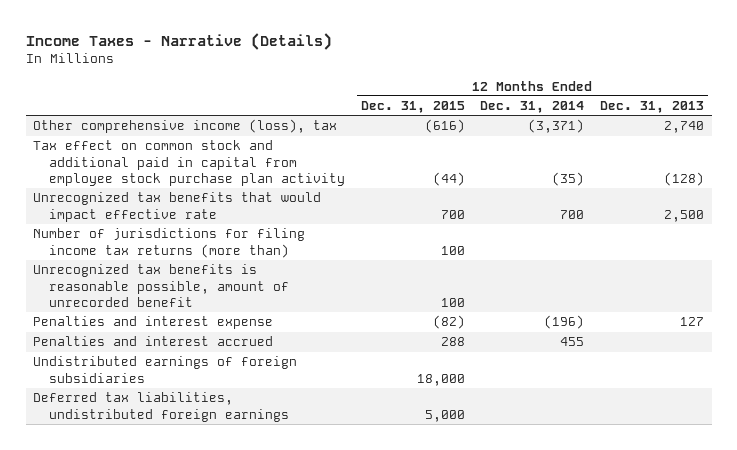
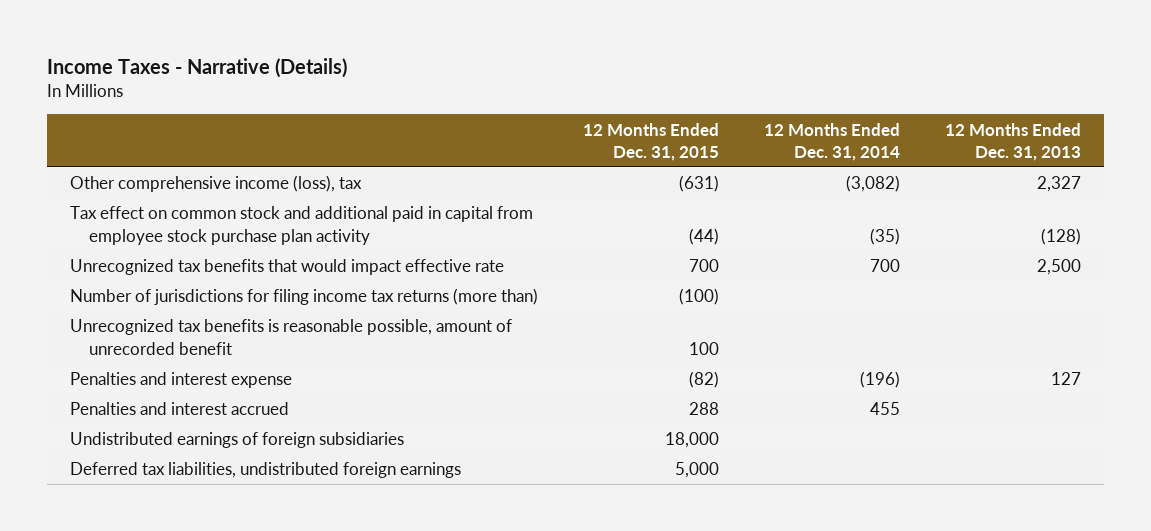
- Other comprehensive income (loss), tax | (616) | (3,371) | 2,740
+ Other comprehensive income (loss), tax | (631) | (3,082) | 2,327
- Number of jurisdictions for filing income tax returns (more than) | 100 | |
+ Number of jurisdictions for filing income tax returns (more than) | (100) | |

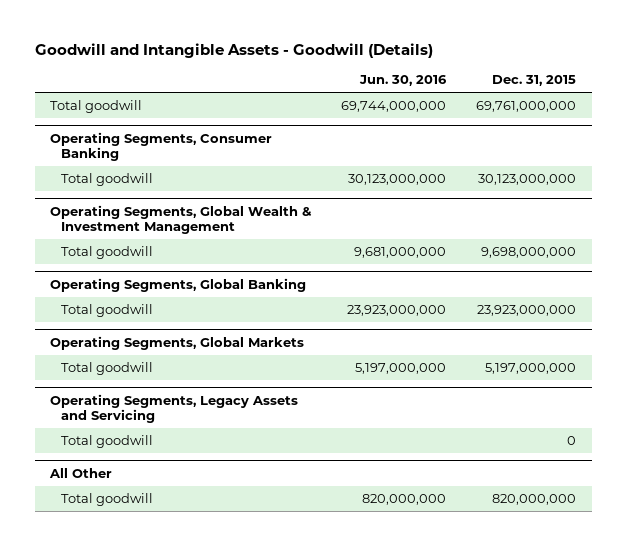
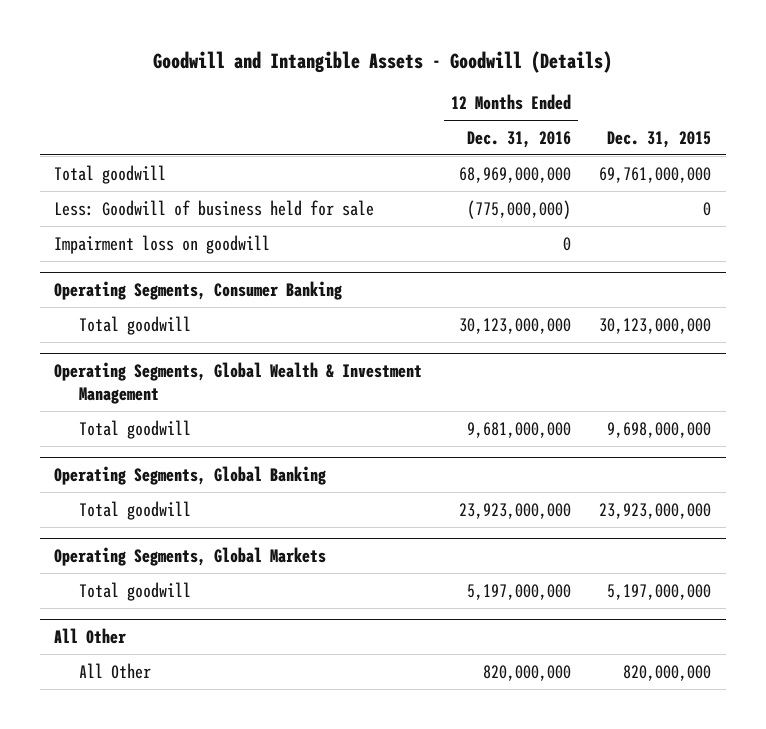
- | Jun. 30, 2016 | Dec. 31, 2015
+ | 12 Months Ended Dec. 31, 2016 | Dec. 31, 2015
+ Less: Goodwill of business held for sale | (775,000,000) | 0
+ Impairment loss on goodwill | 0 |
- Operating Segments, Legacy Assets and Servicing
- Total goodwill | | 0
@ All Other
- Total goodwill | 820,000,000 | 820,000,000
+ All Other | 820,000,000 | 820,000,000

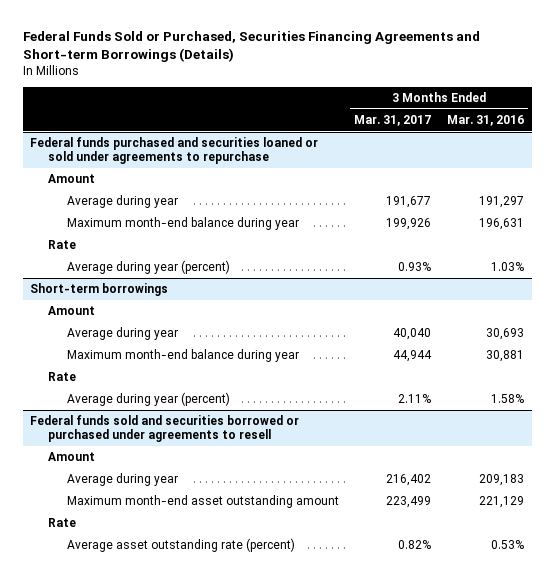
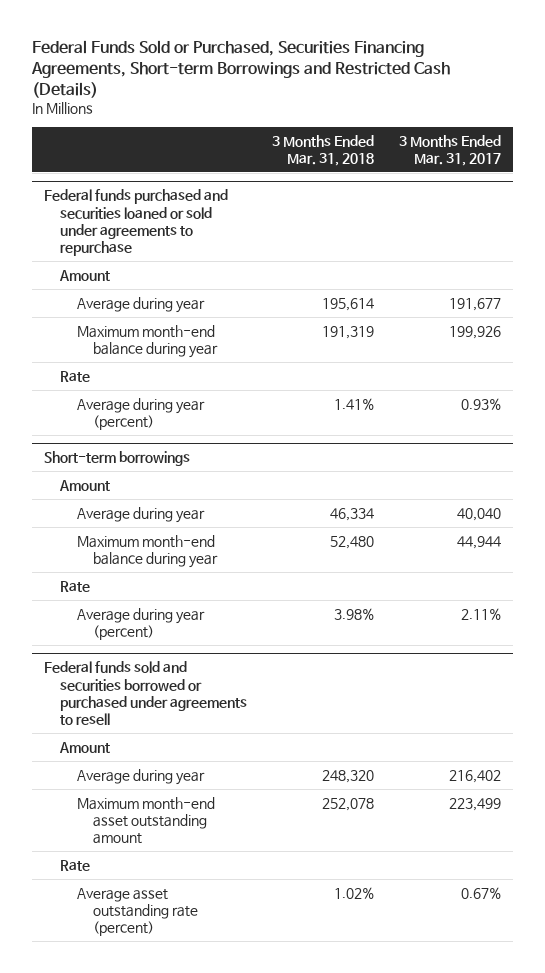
- Federal Funds Sold or Purchased, Securities Financing Agreements and Short-term Borrowings (Details)
+ Federal Funds Sold or Purchased, Securities Financing Agreements, Short-term Borrowings and Restricted Cash (Details)
- | 3 Months Ended Mar. 31, 2017 | 3 Months Ended Mar. 31, 2016
+ | 3 Months Ended Mar. 31, 2018 | 3 Months Ended Mar. 31, 2017
@ Federal funds sold and securities borrowed or purchased under agreements to resell
- Average asset outstanding rate (percent) | 0.82% | 0.53%
+ Average asset outstanding rate (percent) | 1.02% | 0.67%

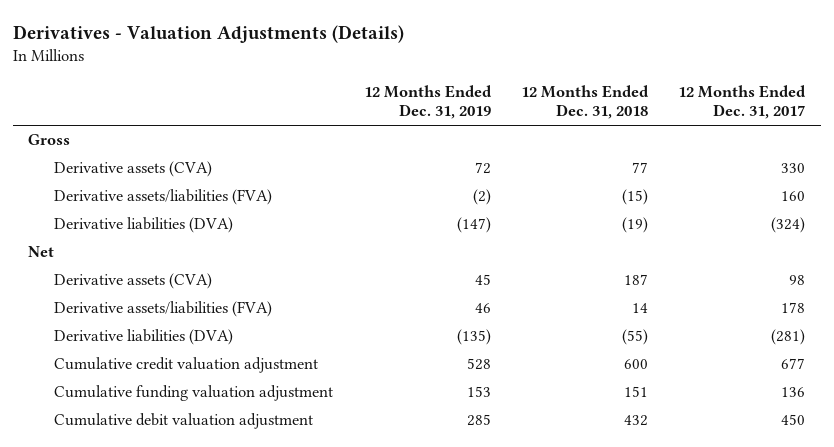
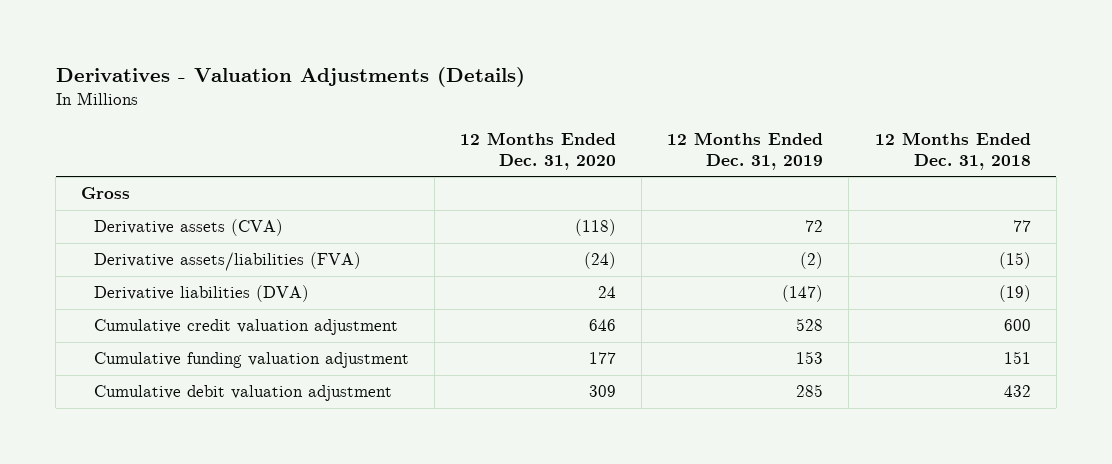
- | 12 Months Ended Dec. 31, 2019 | 12 Months Ended Dec. 31, 2018 | 12 Months Ended Dec. 31, 2017
+ | 12 Months Ended Dec. 31, 2020 | 12 Months Ended Dec. 31, 2019 | 12 Months Ended Dec. 31, 2018
- Net
- Derivative assets (CVA) | 45 | 187 | 98
- Derivative assets/liabilities (FVA) | 46 | 14 | 178
- Derivative liabilities (DVA) | (135) | (55) | (281)

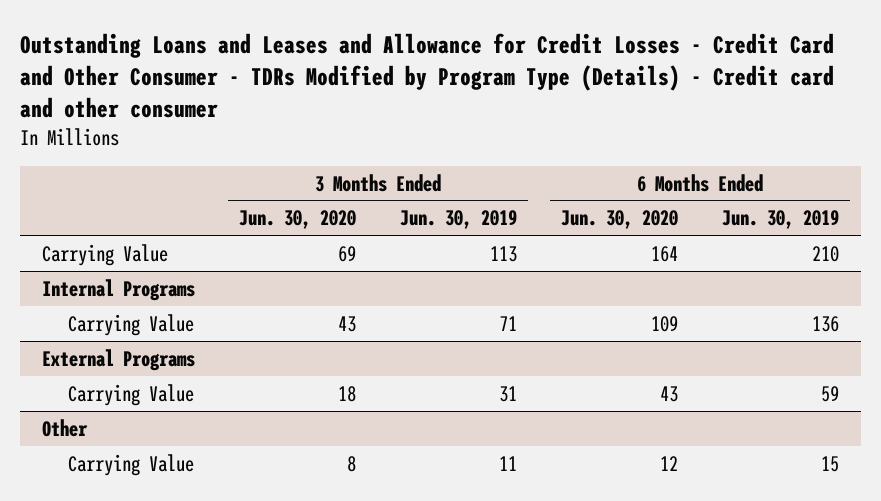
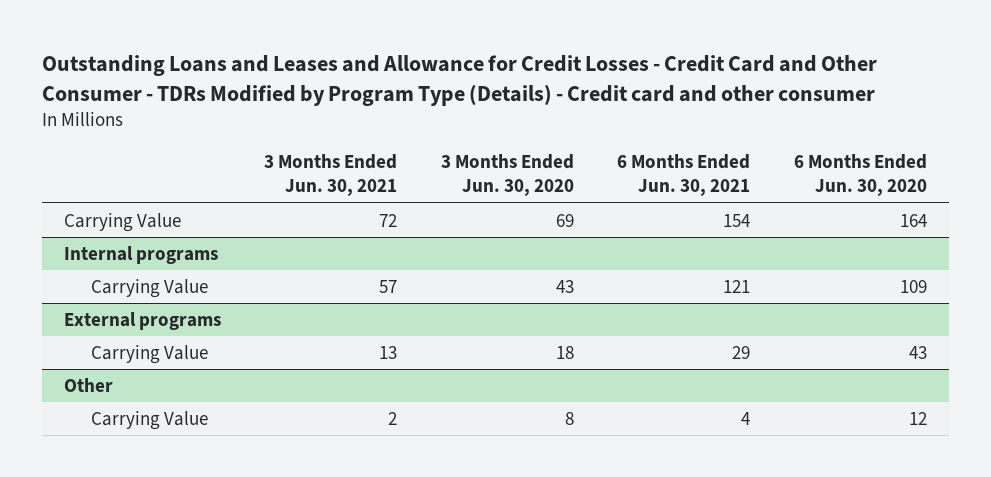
- | 3 Months Ended Jun. 30, 2020 | 3 Months Ended Jun. 30, 2019 | 6 Months Ended Jun. 30, 2020 | 6 Months Ended Jun. 30, 2019
+ | 3 Months Ended Jun. 30, 2021 | 3 Months Ended Jun. 30, 2020 | 6 Months Ended Jun. 30, 2021 | 6 Months Ended Jun. 30, 2020
- Internal Programs
+ Internal programs
- External Programs
+ External programs

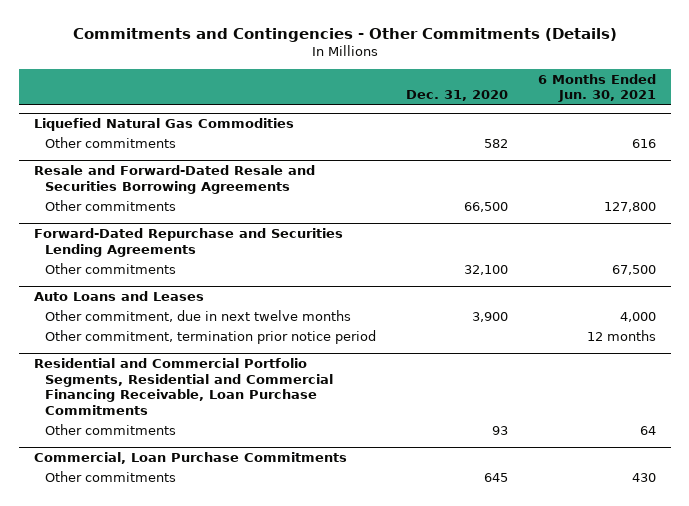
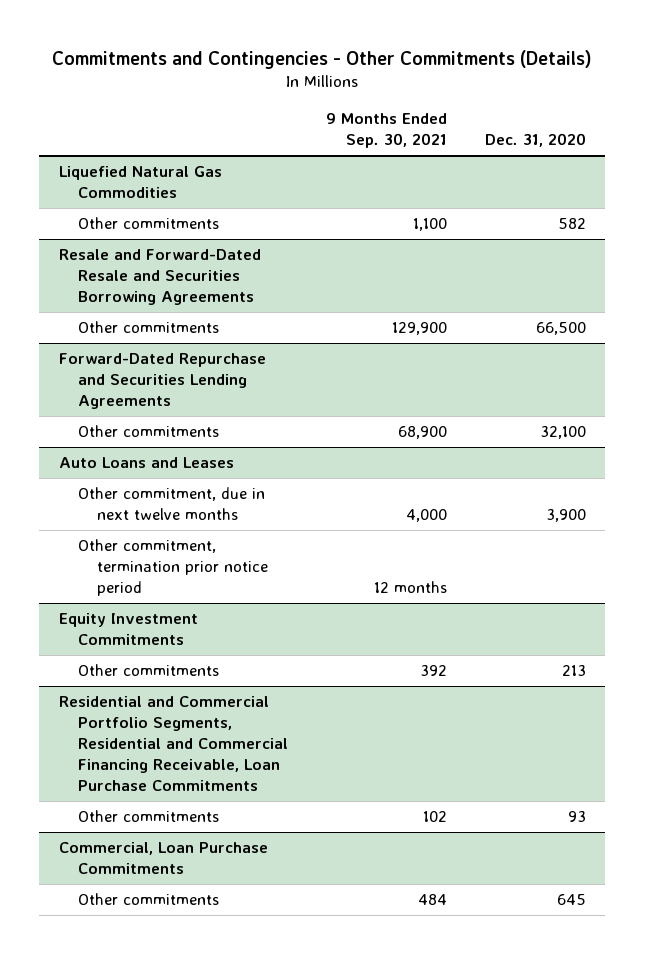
- | Dec. 31, 2020 | 6 Months Ended Jun. 30, 2021
+ | 9 Months Ended Sep. 30, 2021 | Dec. 31, 2020
+ Equity Investment Commitments
+ Other commitments | 392 | 213

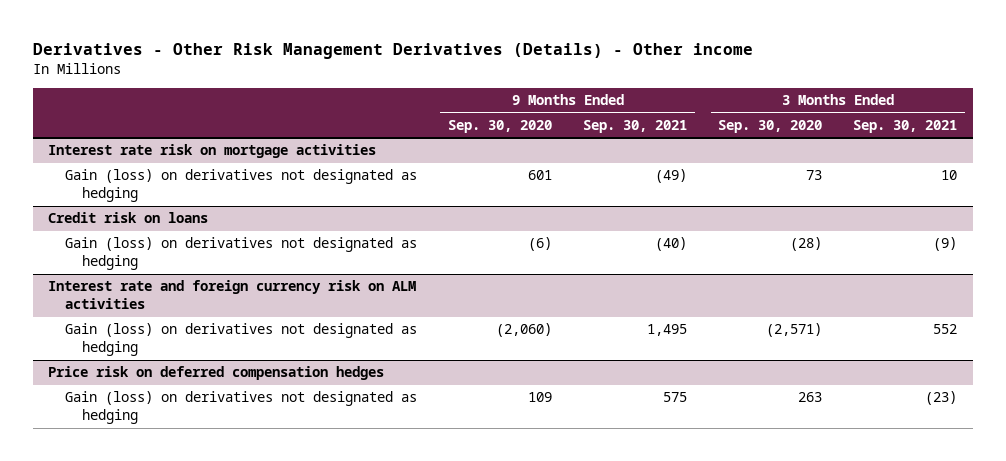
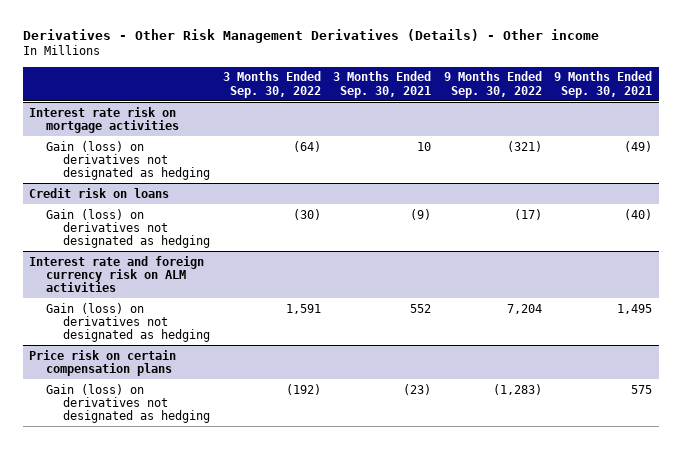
- | 9 Months Ended Sep. 30, 2020 | 9 Months Ended Sep. 30, 2021 | 3 Months Ended Sep. 30, 2020 | 3 Months Ended Sep. 30, 2021
+ | 3 Months Ended Sep. 30, 2022 | 3 Months Ended Sep. 30, 2021 | 9 Months Ended Sep. 30, 2022 | 9 Months Ended Sep. 30, 2021
- Price risk on deferred compensation hedges
+ Price risk on certain compensation plans

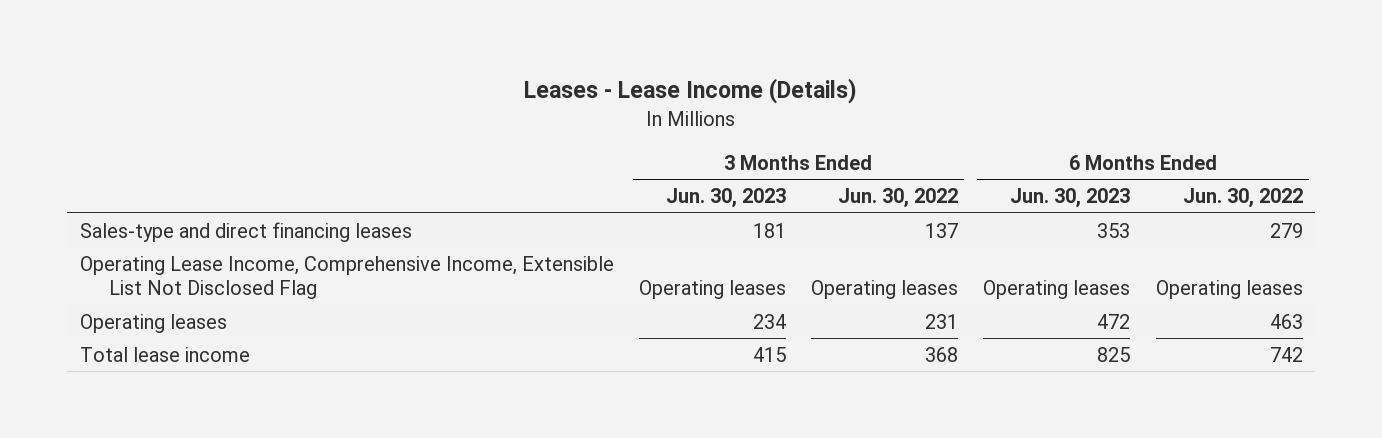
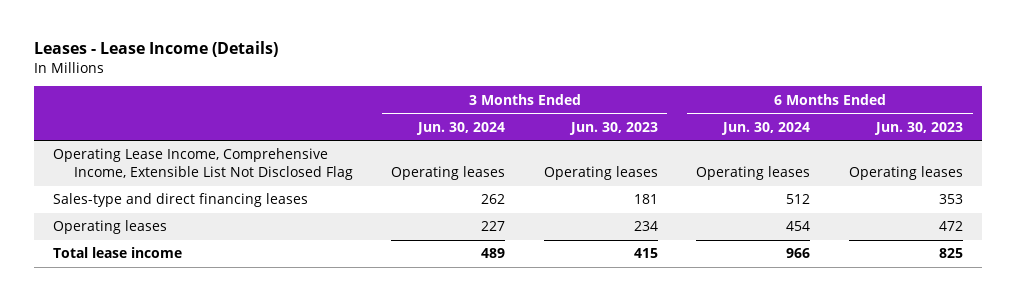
- | 3 Months Ended Jun. 30, 2023 | 3 Months Ended Jun. 30, 2022 | 6 Months Ended Jun. 30, 2023 | 6 Months Ended Jun. 30, 2022
+ | 3 Months Ended Jun. 30, 2024 | 3 Months Ended Jun. 30, 2023 | 6 Months Ended Jun. 30, 2024 | 6 Months Ended Jun. 30, 2023
moved down: Sales-type and direct financing leases | 262 | 181 | 512 | 353

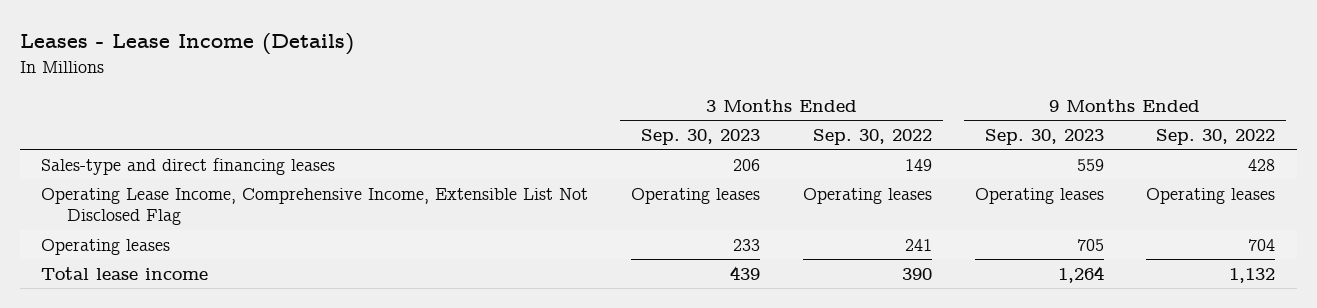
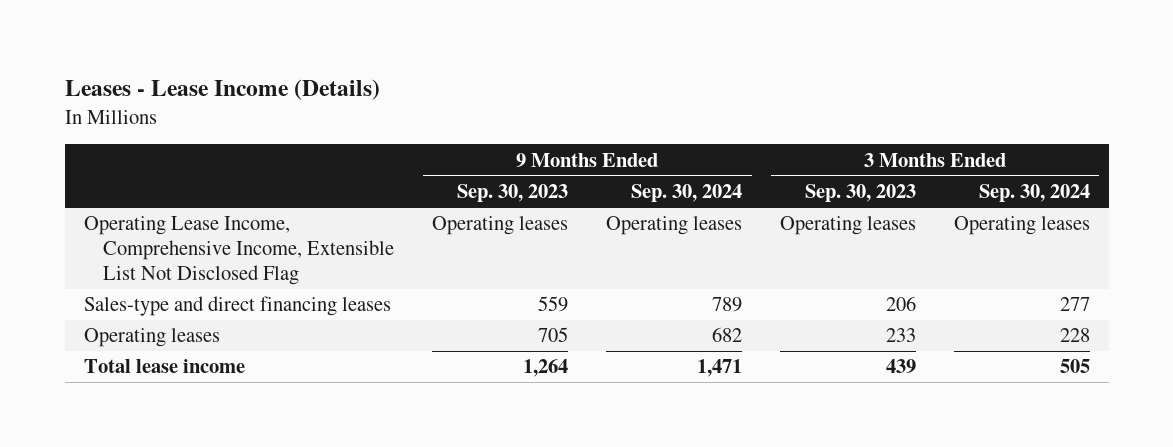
- | 3 Months Ended Sep. 30, 2023 | 3 Months Ended Sep. 30, 2022 | 9 Months Ended Sep. 30, 2023 | 9 Months Ended Sep. 30, 2022
+ | 9 Months Ended Sep. 30, 2023 | 9 Months Ended Sep. 30, 2024 | 3 Months Ended Sep. 30, 2023 | 3 Months Ended Sep. 30, 2024
moved down: Sales-type and direct financing leases | 559 | 789 | 206 | 277

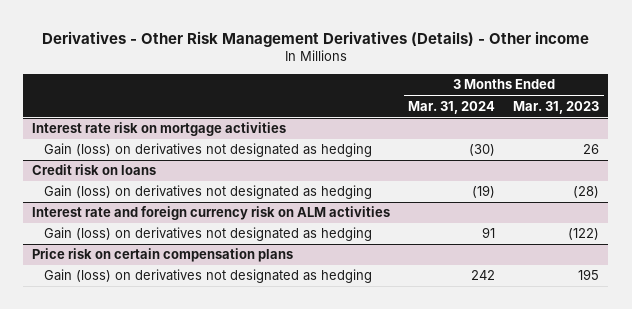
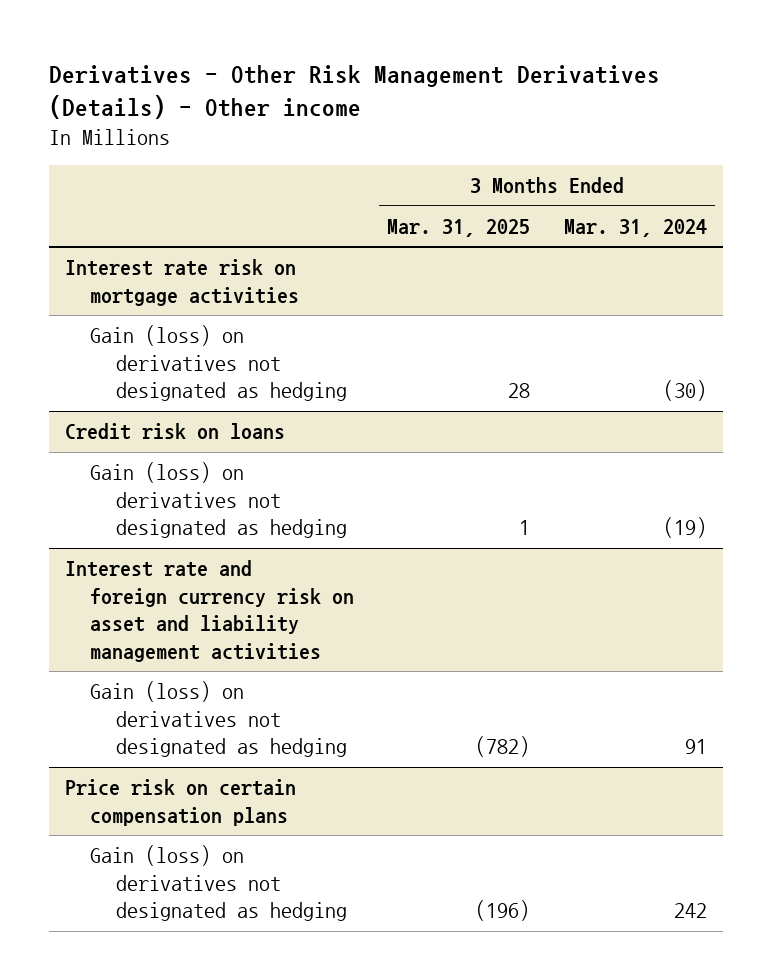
- | 3 Months Ended Mar. 31, 2024 | 3 Months Ended Mar. 31, 2023
+ | 3 Months Ended Mar. 31, 2025 | 3 Months Ended Mar. 31, 2024
- Interest rate and foreign currency risk on ALM activities
+ Interest rate and foreign currency risk on asset and liability management activities

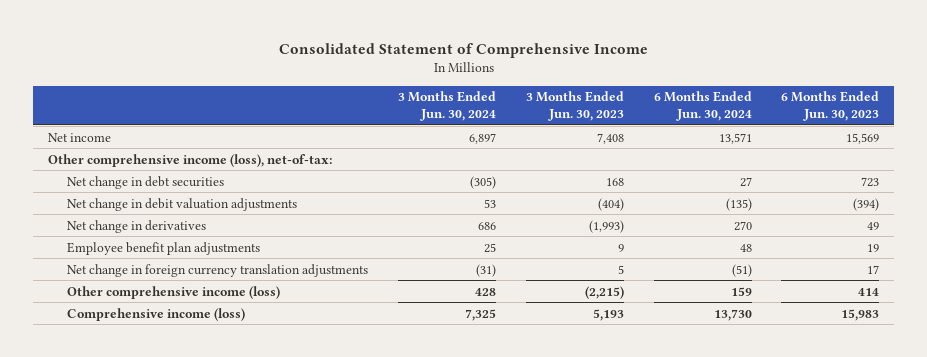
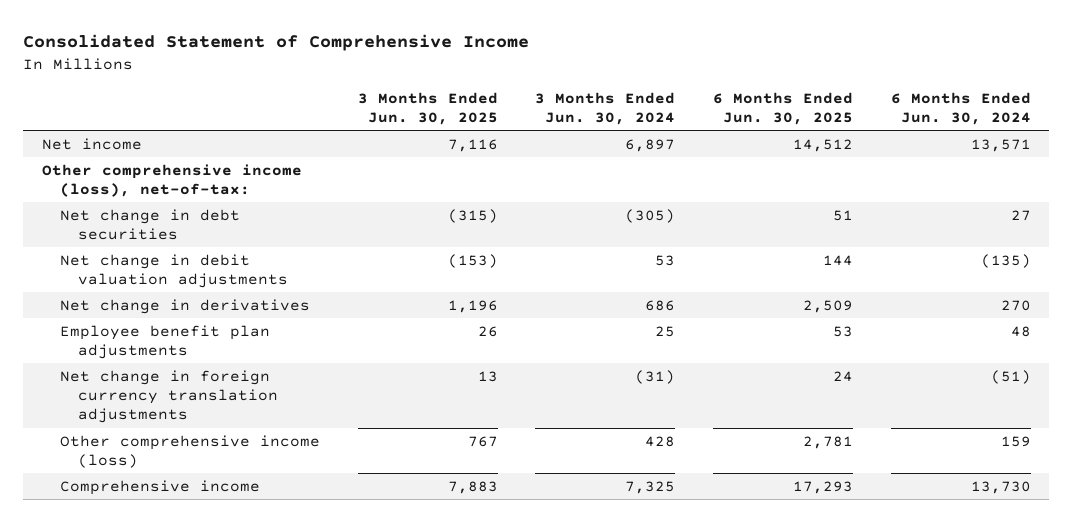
- | 3 Months Ended Jun. 30, 2024 | 3 Months Ended Jun. 30, 2023 | 6 Months Ended Jun. 30, 2024 | 6 Months Ended Jun. 30, 2023
+ | 3 Months Ended Jun. 30, 2025 | 3 Months Ended Jun. 30, 2024 | 6 Months Ended Jun. 30, 2025 | 6 Months Ended Jun. 30, 2024
- Comprehensive income (loss) | 7,325 | 5,193 | 13,730 | 15,983
+ Comprehensive income | 7,883 | 7,325 | 17,293 | 13,730

